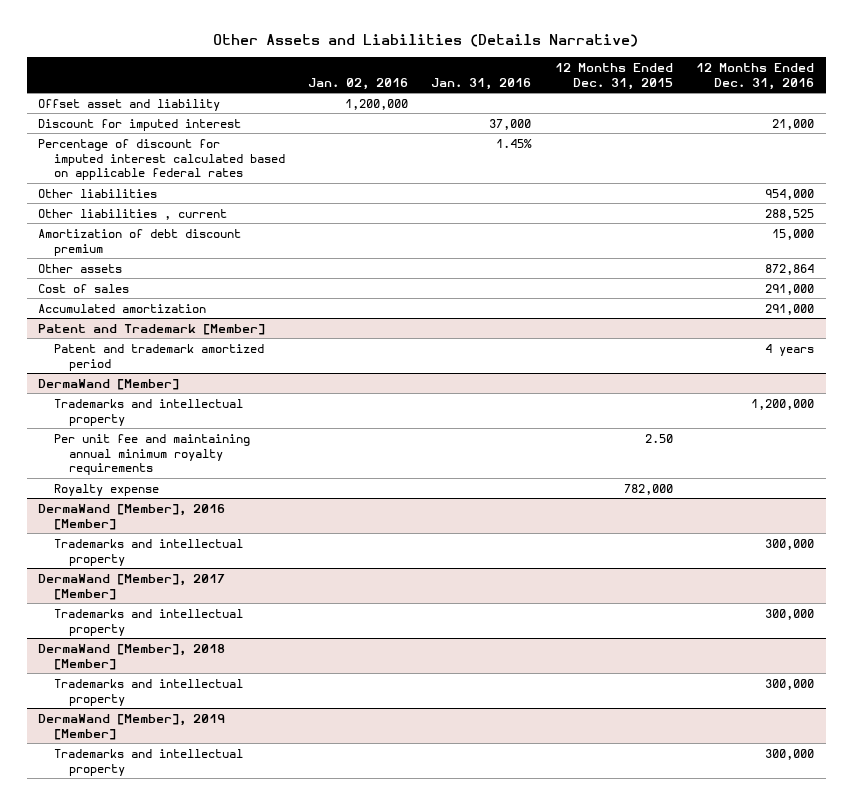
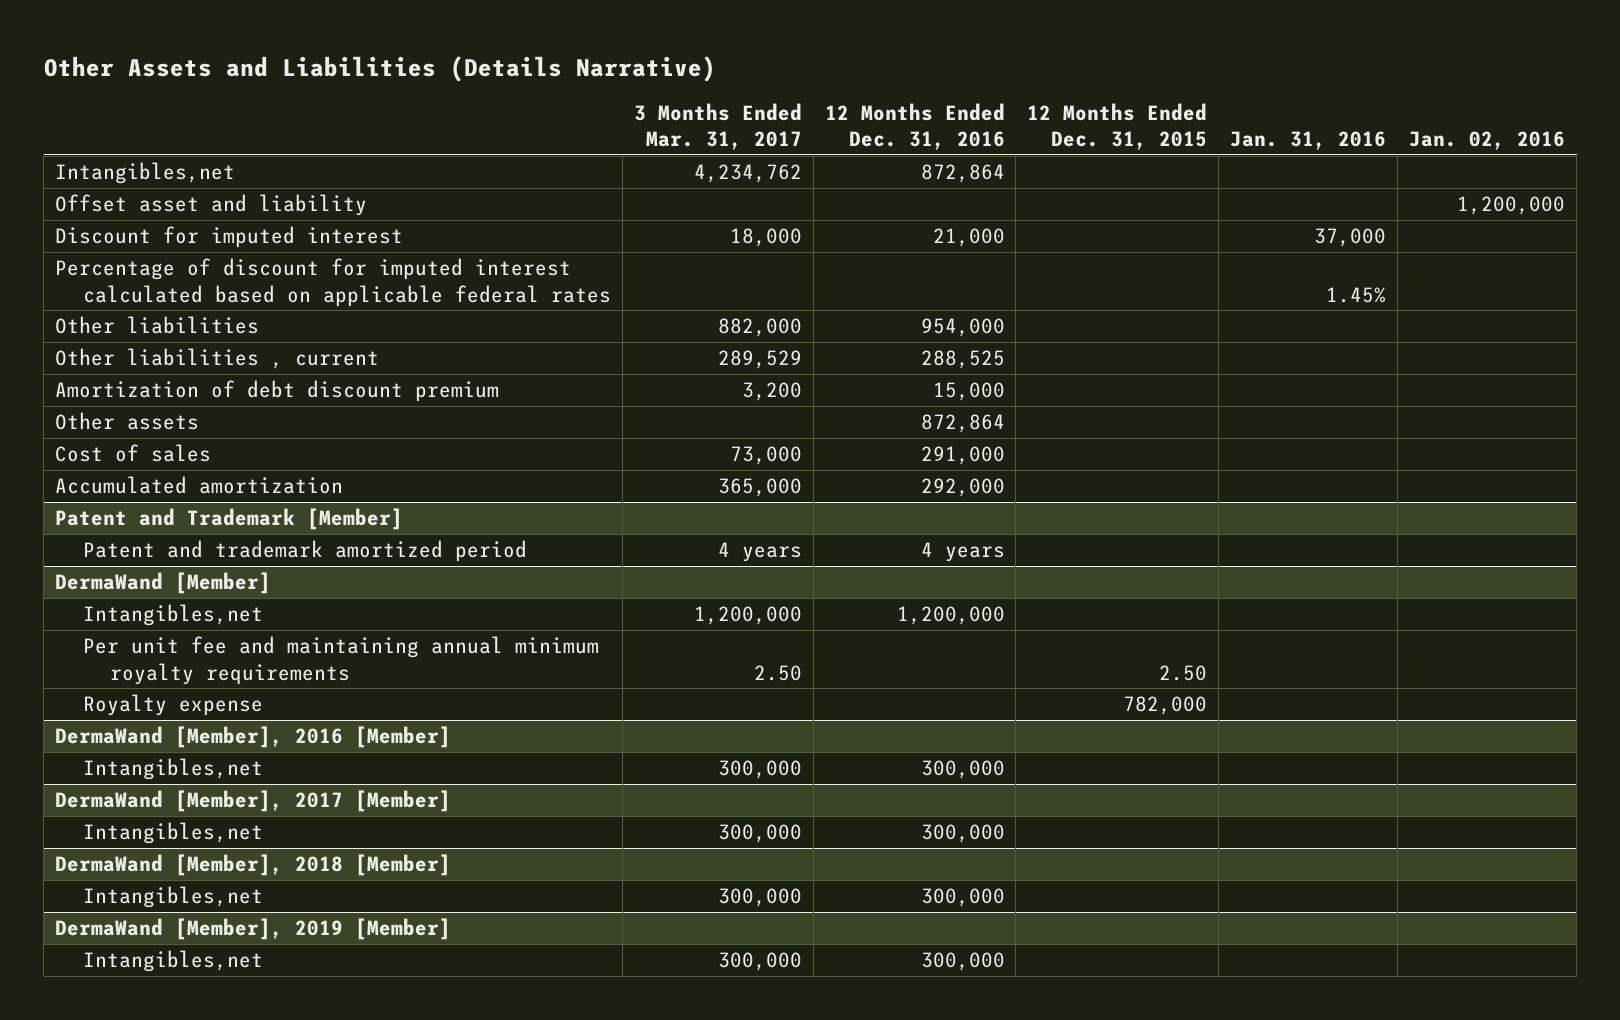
- | Jan. 02, 2016 | Jan. 31, 2016 | 12 Months Ended Dec. 31, 2015 | 12 Months Ended Dec. 31, 2016
+ | 3 Months Ended Mar. 31, 2017 | 12 Months Ended Dec. 31, 2016 | 12 Months Ended Dec. 31, 2015 | Jan. 31, 2016 | Jan. 02, 2016
+ Intangibles,net | 4,234,762 | 872,864 | | |
- Accumulated amortization | | | | 291,000
+ Accumulated amortization | 365,000 | 292,000 | | |
@ DermaWand [Member]
- Trademarks and intellectual property | | | | 1,200,000
+ Intangibles,net | 1,200,000 | 1,200,000 | | |
@ DermaWand [Member], 2016 [Member]
- Trademarks and intellectual property | | | | 300,000
+ Intangibles,net | 300,000 | 300,000 | | |
@ DermaWand [Member], 2017 [Member]
- Trademarks and intellectual property | | | | 300,000
+ Intangibles,net | 300,000 | 300,000 | | |
@ DermaWand [Member], 2018 [Member]
- Trademarks and intellectual property | | | | 300,000
+ Intangibles,net | 300,000 | 300,000 | | |
@ DermaWand [Member], 2019 [Member]
- Trademarks and intellectual property | | | | 300,000
+ Intangibles,net | 300,000 | 300,000 | | |

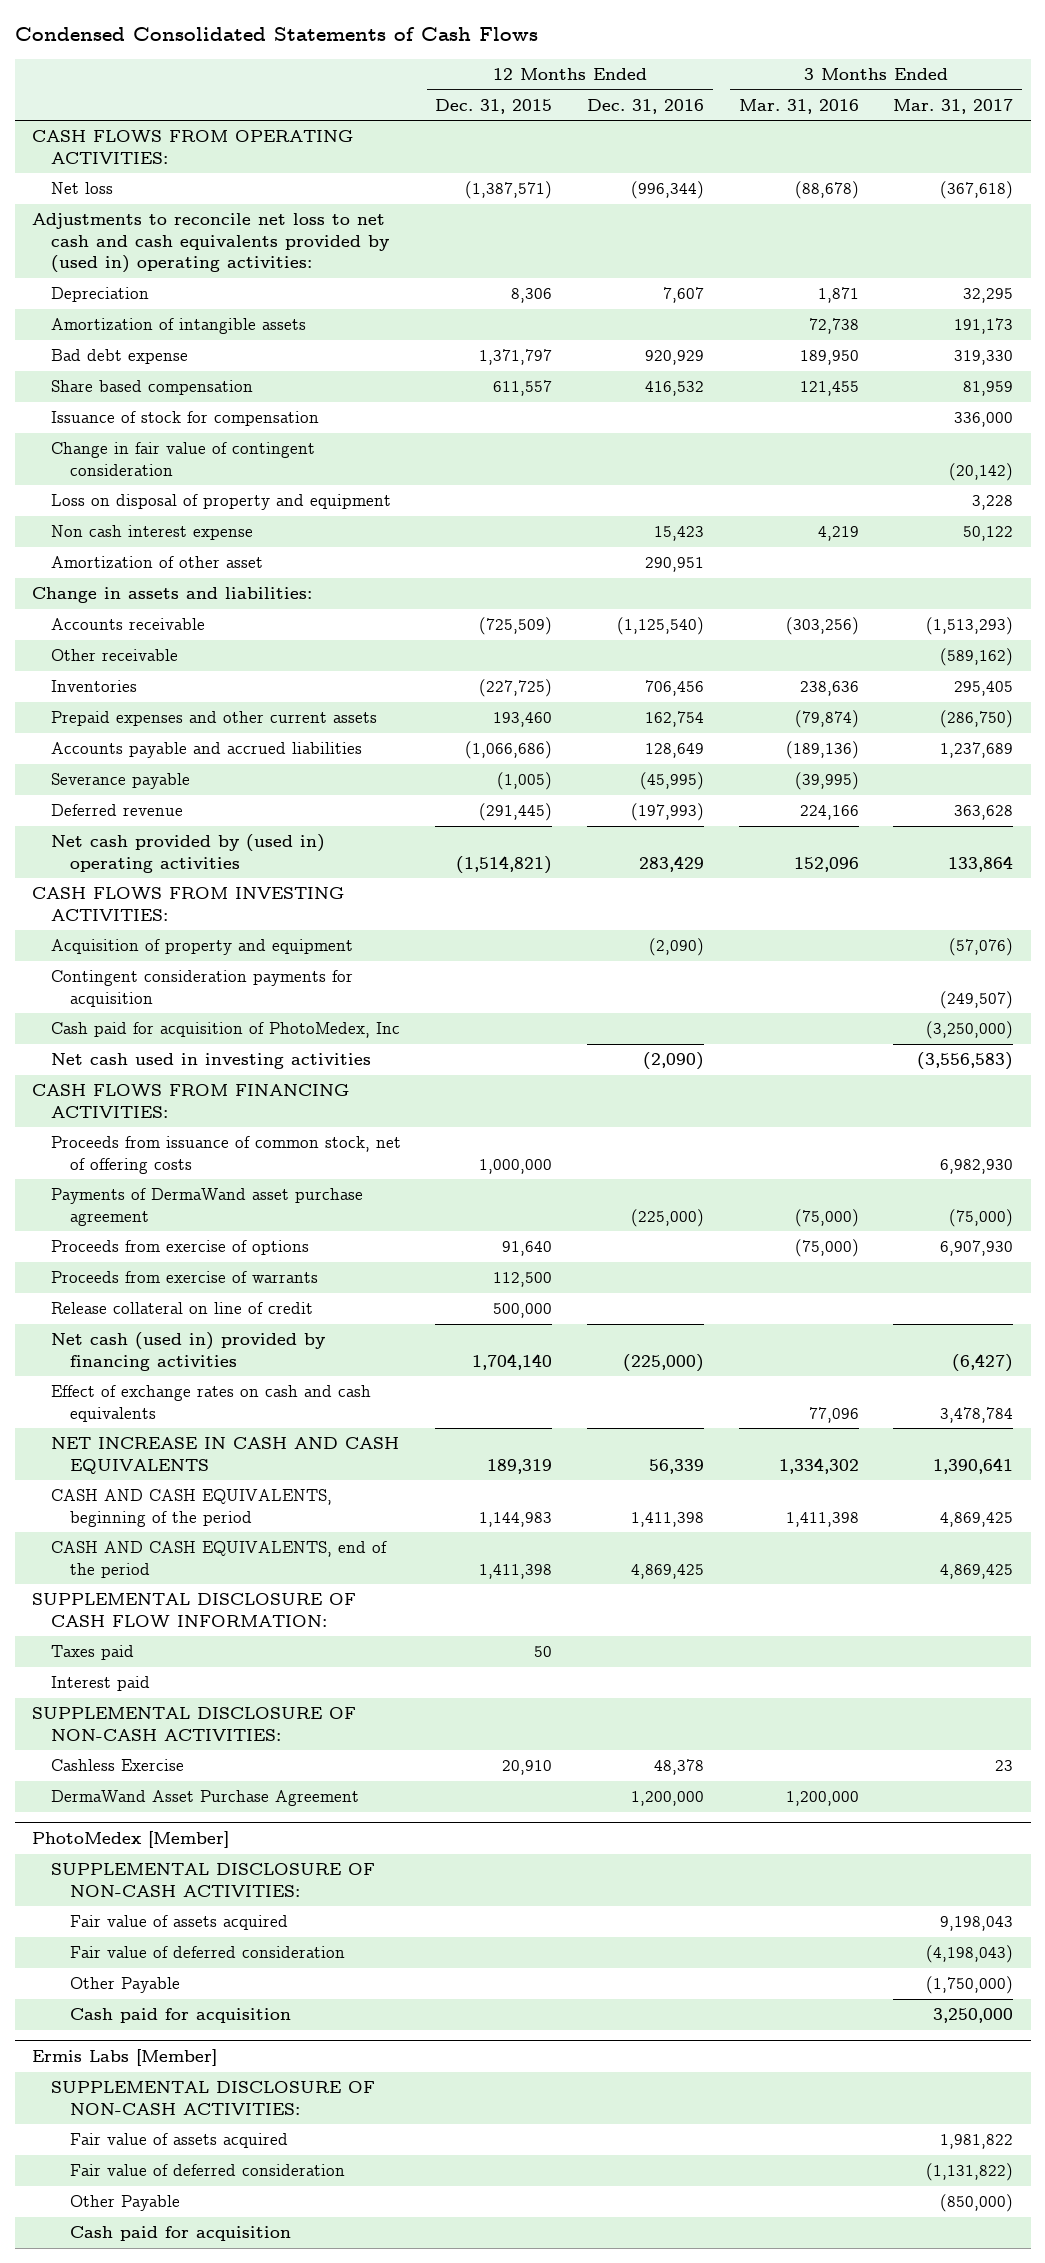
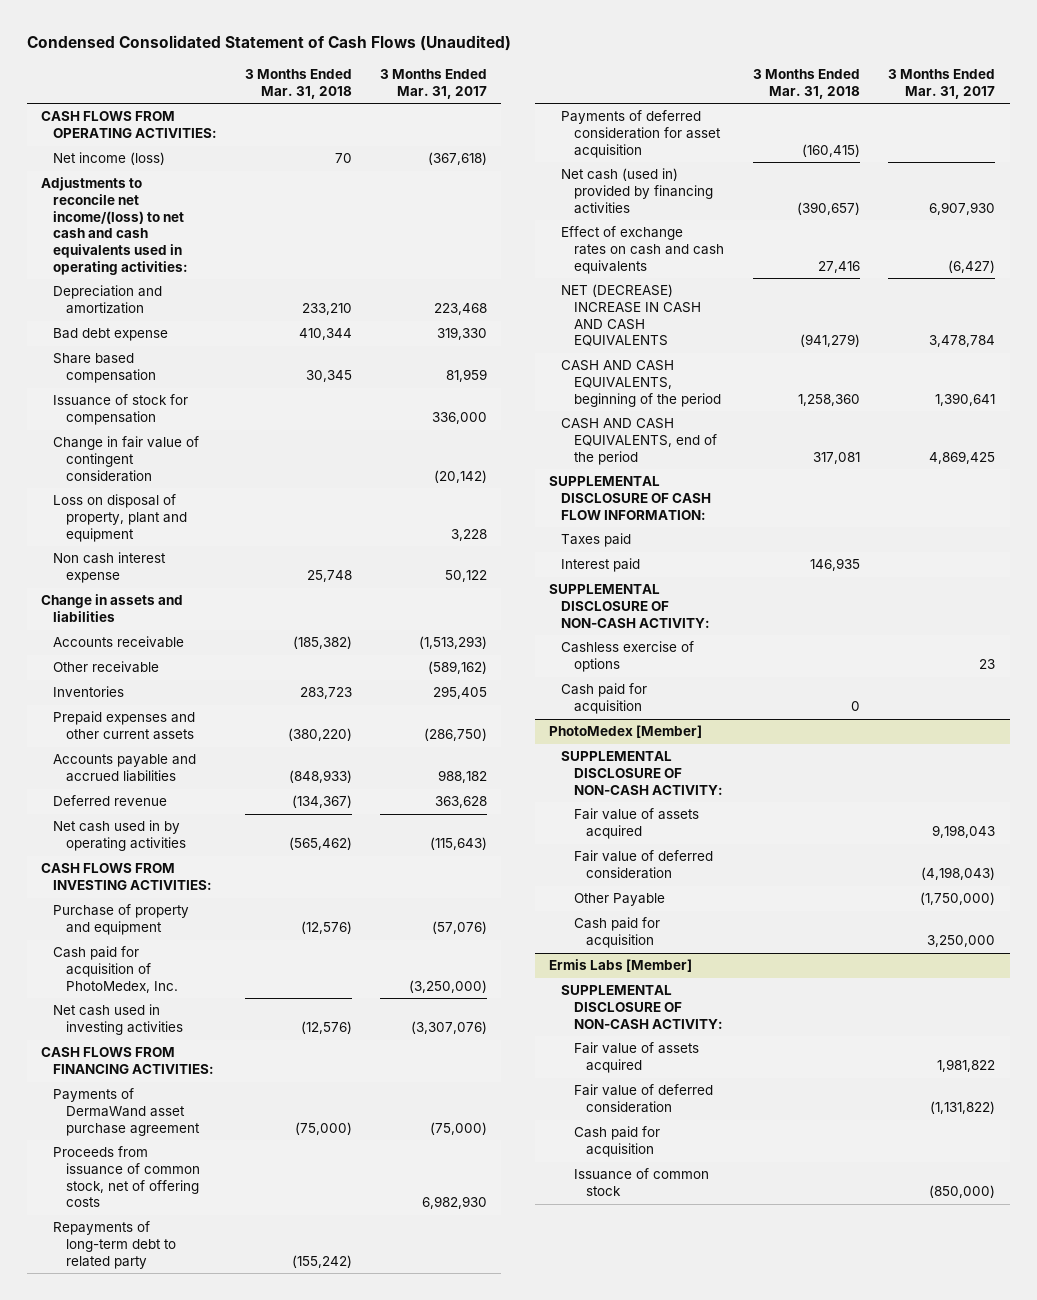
- Condensed Consolidated Statements of Cash Flows
+ Condensed Consolidated Statement of Cash Flows (Unaudited)
- | 12 Months Ended Dec. 31, 2015 | 12 Months Ended Dec. 31, 2016 | 3 Months Ended Mar. 31, 2016 | 3 Months Ended Mar. 31, 2017
+ | 3 Months Ended Mar. 31, 2018 | 3 Months Ended Mar. 31, 2017
- Net loss | (1,387,571) | (996,344) | (88,678) | (367,618)
- Adjustments to reconcile net loss to net cash and cash equivalents provided by (used in) operating activities:
- Depreciation | 8,306 | 7,607 | 1,871 | 32,295
- Amortization of intangible assets | | | 72,738 | 191,173
+ Net income (loss) | 70 | (367,618)
+ Adjustments to reconcile net income/(loss) to net cash and cash equivalents used in operating activities:
+ Depreciation and amortization | 233,210 | 223,468
- Loss on disposal of property and equipment | | | | 3,228
+ Loss on disposal of property, plant and equipment | | 3,228
- Amortization of other asset | | 290,951 | |
- Change in assets and liabilities:
+ Change in assets and liabilities
- Accounts payable and accrued liabilities | (1,066,686) | 128,649 | (189,136) | 1,237,689
- Severance payable | (1,005) | (45,995) | (39,995) |
+ Accounts payable and accrued liabilities | (848,933) | 988,182
- Net cash provided by (used in) operating activities | (1,514,821) | 283,429 | 152,096 | 133,864
+ Net cash used in by operating activities | (565,462) | (115,643)
- Acquisition of property and equipment | | (2,090) | | (57,076)
- Contingent consideration payments for acquisition | | | | (249,507)
- Cash paid for acquisition of PhotoMedex, Inc | | | | (3,250,000)
- Net cash used in investing activities | | (2,090) | | (3,556,583)
+ Purchase of property and equipment | (12,576) | (57,076)
+ Cash paid for acquisition of PhotoMedex, Inc. | | (3,250,000)
+ Net cash used in investing activities | (12,576) | (3,307,076)
- Proceeds from exercise of options | 91,640 | | (75,000) | 6,907,930
- Proceeds from exercise of warrants | 112,500 | | |
- Release collateral on line of credit | 500,000 | | |
- Net cash (used in) provided by financing activities | 1,704,140 | (225,000) | | (6,427)
- Effect of exchange rates on cash and cash equivalents | | | 77,096 | 3,478,784
- NET INCREASE IN CASH AND CASH EQUIVALENTS | 189,319 | 56,339 | 1,334,302 | 1,390,641
- CASH AND CASH EQUIVALENTS, beginning of the period | 1,144,983 | 1,411,398 | 1,411,398 | 4,869,425
moved down: Proceeds from issuance of common stock, net of offering costs | | 6,982,930
+ Repayments of long-term debt to related party | (155,242) |
+ Payments of deferred consideration for asset acquisition | (160,415) |
+ Net cash (used in) provided by financing activities | (390,657) | 6,907,930
+ Effect of exchange rates on cash and cash equivalents | 27,416 | (6,427)
+ NET (DECREASE) INCREASE IN CASH AND CASH EQUIVALENTS | (941,279) | 3,478,784
+ CASH AND CASH EQUIVALENTS, beginning of the period | 1,258,360 | 1,390,641
- SUPPLEMENTAL DISCLOSURE OF NON-CASH ACTIVITIES:
- Cashless Exercise | 20,910 | 48,378 | | 23
- DermaWand Asset Purchase Agreement | | 1,200,000 | 1,200,000 |
+ SUPPLEMENTAL DISCLOSURE OF NON-CASH ACTIVITY:
+ Cashless exercise of options | | 23
+ Cash paid for acquisition | 0 |
@ PhotoMedex [Member]
- SUPPLEMENTAL DISCLOSURE OF NON-CASH ACTIVITIES:
+ SUPPLEMENTAL DISCLOSURE OF NON-CASH ACTIVITY:
@ Ermis Labs [Member]
- SUPPLEMENTAL DISCLOSURE OF NON-CASH ACTIVITIES:
+ SUPPLEMENTAL DISCLOSURE OF NON-CASH ACTIVITY:
- Other Payable | | | | (850,000)
+ Issuance of common stock | | (850,000)

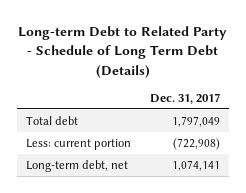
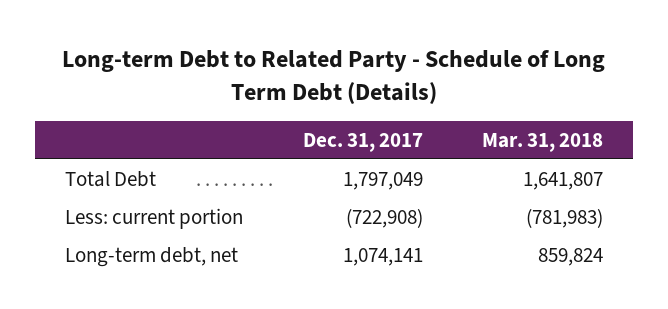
- | Dec. 31, 2017
+ | Dec. 31, 2017 | Mar. 31, 2018
- Total debt | 1,797,049
+ Total Debt | 1,797,049 | 1,641,807

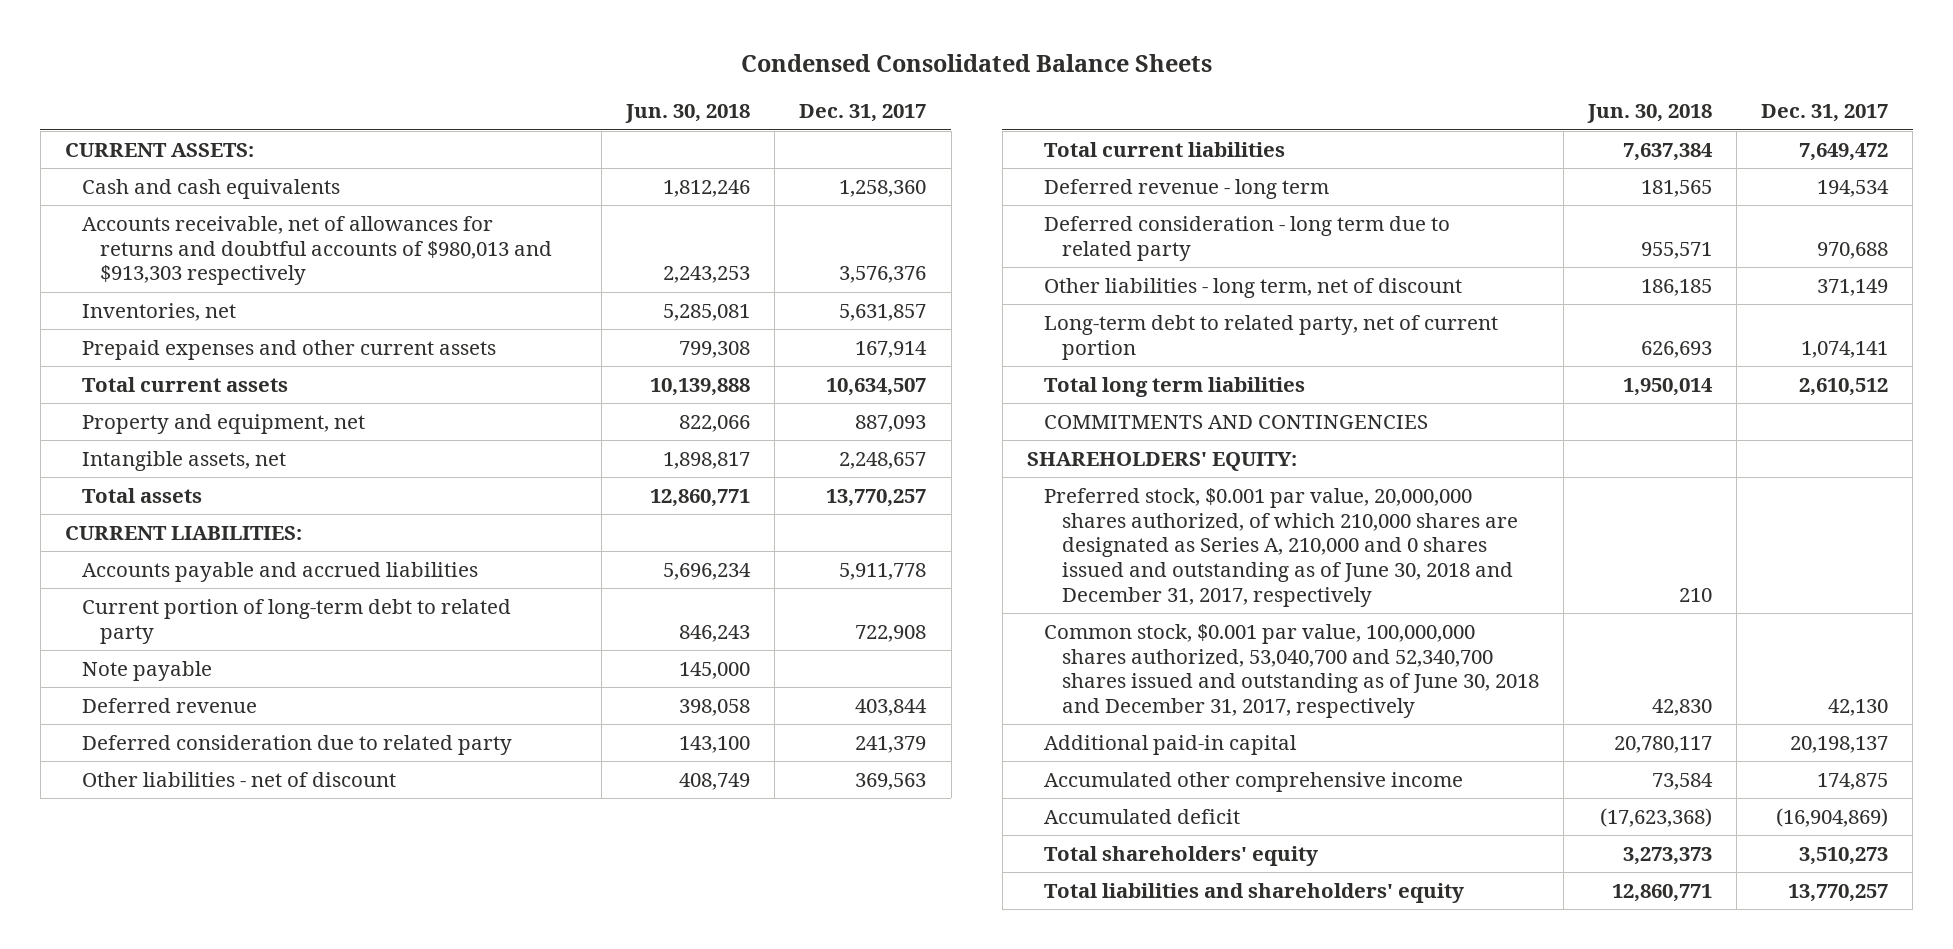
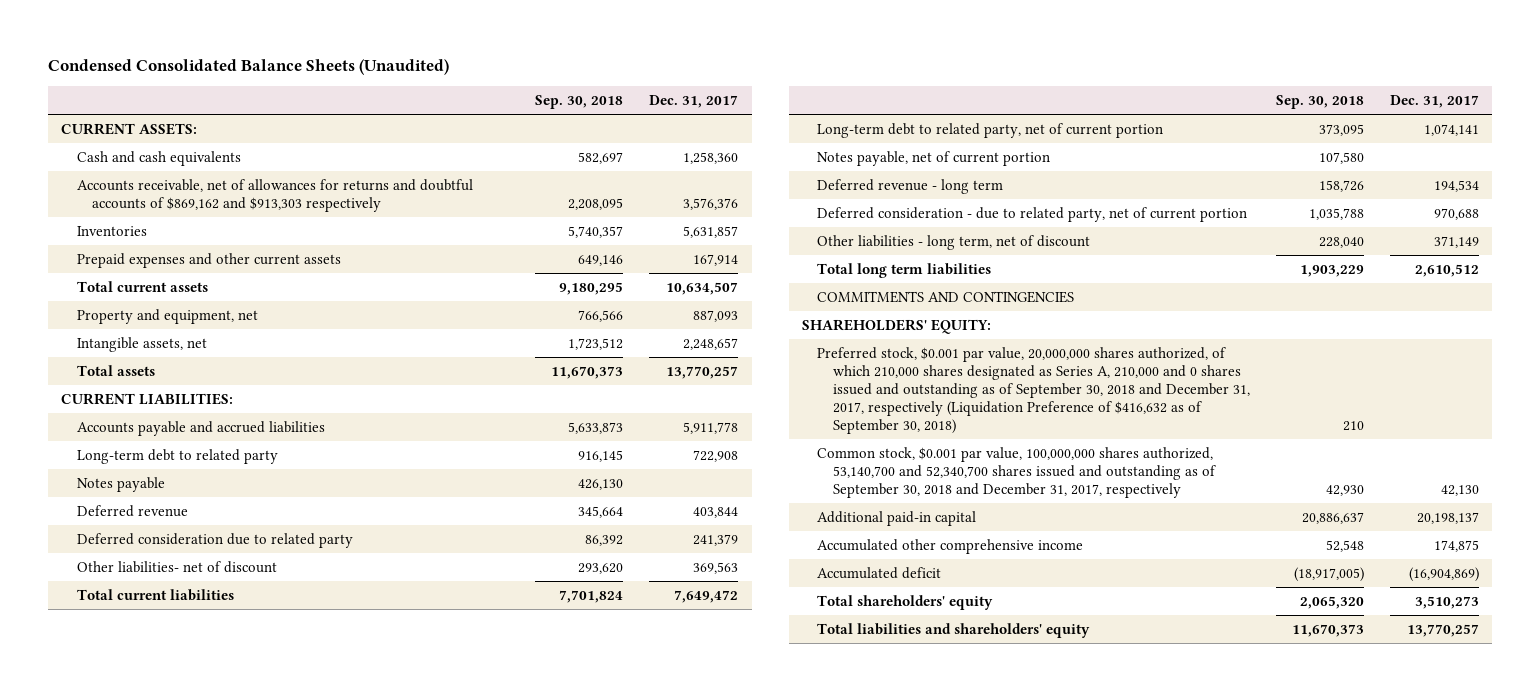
- Condensed Consolidated Balance Sheets
+ Condensed Consolidated Balance Sheets (Unaudited)
- | Jun. 30, 2018 | Dec. 31, 2017
+ | Sep. 30, 2018 | Dec. 31, 2017
- Accounts receivable, net of allowances for returns and doubtful accounts of $980,013 and $913,303 respectively | 2,243,253 | 3,576,376
- Inventories, net | 5,285,081 | 5,631,857
+ Accounts receivable, net of allowances for returns and doubtful accounts of $869,162 and $913,303 respectively | 2,208,095 | 3,576,376
+ Inventories | 5,740,357 | 5,631,857
- Current portion of long-term debt to related party | 846,243 | 722,908
- Note payable | 145,000 |
+ Long-term debt to related party | 916,145 | 722,908
+ Notes payable | 426,130 |
- Other liabilities - net of discount | 408,749 | 369,563
+ Other liabilities- net of discount | 293,620 | 369,563
moved up: Long-term debt to related party, net of current portion | 373,095 | 1,074,141
+ Notes payable, net of current portion | 107,580 |
- Deferred consideration - long term due to related party | 955,571 | 970,688
+ Deferred consideration - due to related party, net of current portion | 1,035,788 | 970,688
- Preferred stock, $0.001 par value, 20,000,000 shares authorized, of which 210,000 shares are designated as Series A, 210,000 and 0 shares issued and outstanding as of June 30, 2018 and December 31, 2017, respectively | 210 |
- Common stock, $0.001 par value, 100,000,000 shares authorized, 53,040,700 and 52,340,700 shares issued and outstanding as of June 30, 2018 and December 31, 2017, respectively | 42,830 | 42,130
+ Preferred stock, $0.001 par value, 20,000,000 shares authorized, of which 210,000 shares designated as Series A, 210,000 and 0 shares issued and outstanding as of September 30, 2018 and December 31, 2017, respectively (Liquidation Preference of $416,632 as of September 30, 2018) | 210 |
+ Common stock, $0.001 par value, 100,000,000 shares authorized, 53,140,700 and 52,340,700 shares issued and outstanding as of September 30, 2018 and December 31, 2017, respectively | 42,930 | 42,130

